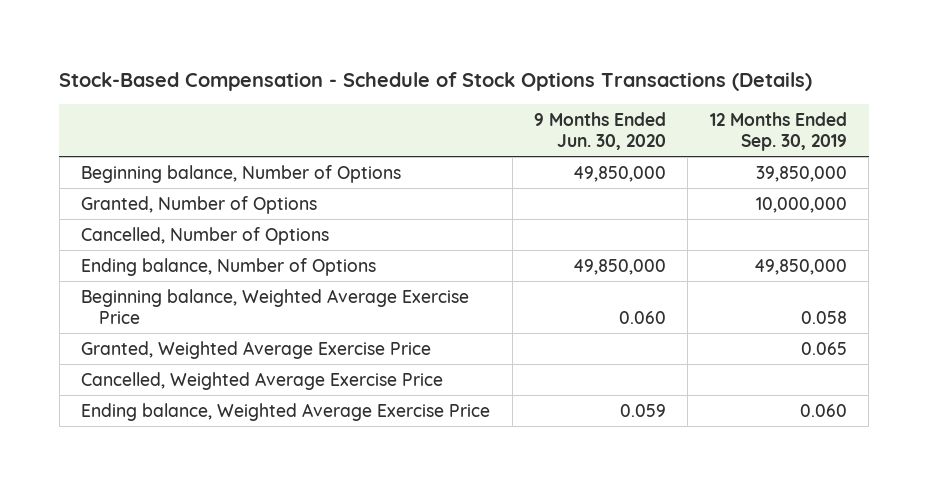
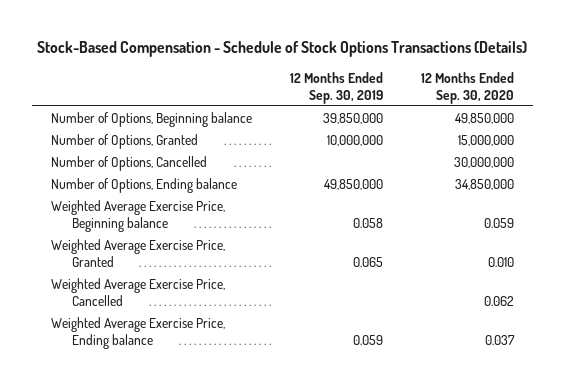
- | 9 Months Ended Jun. 30, 2020 | 12 Months Ended Sep. 30, 2019
+ | 12 Months Ended Sep. 30, 2019 | 12 Months Ended Sep. 30, 2020
- Beginning balance, Number of Options | 49,850,000 | 39,850,000
- Granted, Number of Options | | 10,000,000
- Cancelled, Number of Options
- Ending balance, Number of Options | 49,850,000 | 49,850,000
- Beginning balance, Weighted Average Exercise Price | 0.060 | 0.058
- Granted, Weighted Average Exercise Price | | 0.065
- Cancelled, Weighted Average Exercise Price
- Ending balance, Weighted Average Exercise Price | 0.059 | 0.060
+ Number of Options, Beginning balance | 39,850,000 | 49,850,000
+ Number of Options, Granted | 10,000,000 | 15,000,000
+ Number of Options, Cancelled | | 30,000,000
+ Number of Options, Ending balance | 49,850,000 | 34,850,000
+ Weighted Average Exercise Price, Beginning balance | 0.058 | 0.059
+ Weighted Average Exercise Price, Granted | 0.065 | 0.010
+ Weighted Average Exercise Price, Cancelled | | 0.062
+ Weighted Average Exercise Price, Ending balance | 0.059 | 0.037

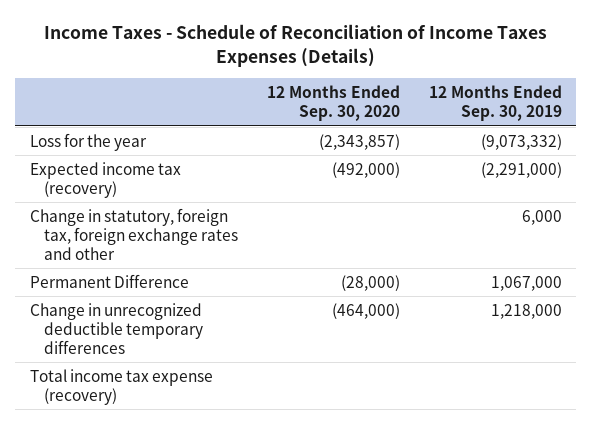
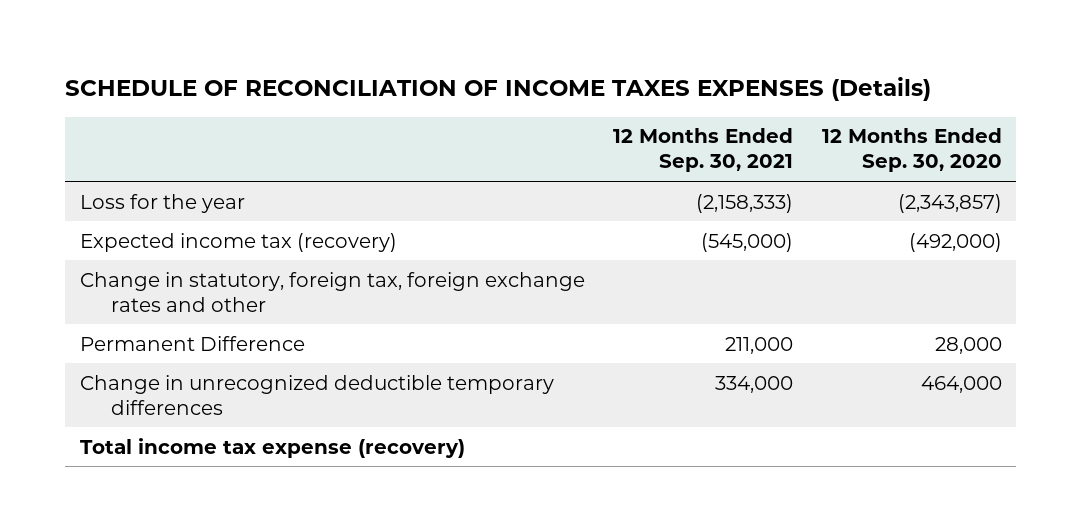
- Income Taxes - Schedule of Reconciliation of Income Taxes Expenses (Details)
+ SCHEDULE OF RECONCILIATION OF INCOME TAXES EXPENSES (Details)
- | 12 Months Ended Sep. 30, 2020 | 12 Months Ended Sep. 30, 2019
+ | 12 Months Ended Sep. 30, 2021 | 12 Months Ended Sep. 30, 2020
- Permanent Difference | (28,000) | 1,067,000
- Change in unrecognized deductible temporary differences | (464,000) | 1,218,000
+ Permanent Difference | 211,000 | 28,000
+ Change in unrecognized deductible temporary differences | 334,000 | 464,000

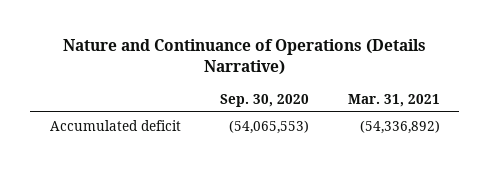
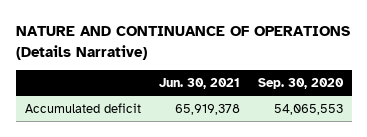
- Nature and Continuance of Operations (Details Narrative)
+ NATURE AND CONTINUANCE OF OPERATIONS (Details Narrative)
- | Sep. 30, 2020 | Mar. 31, 2021
+ | Jun. 30, 2021 | Sep. 30, 2020
- Accumulated deficit | (54,065,553) | (54,336,892)
+ Accumulated deficit | 65,919,378 | 54,065,553

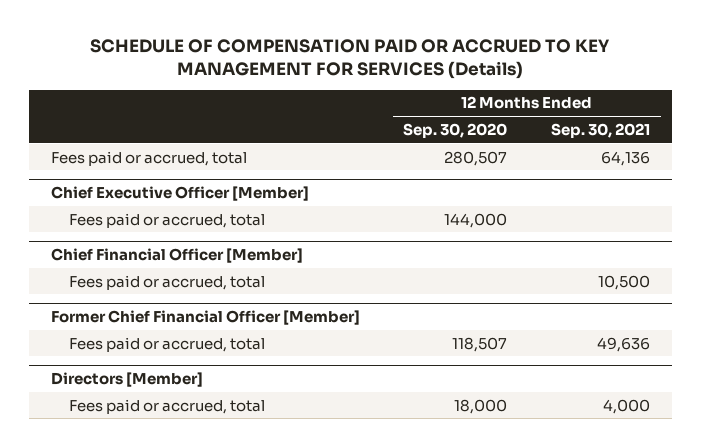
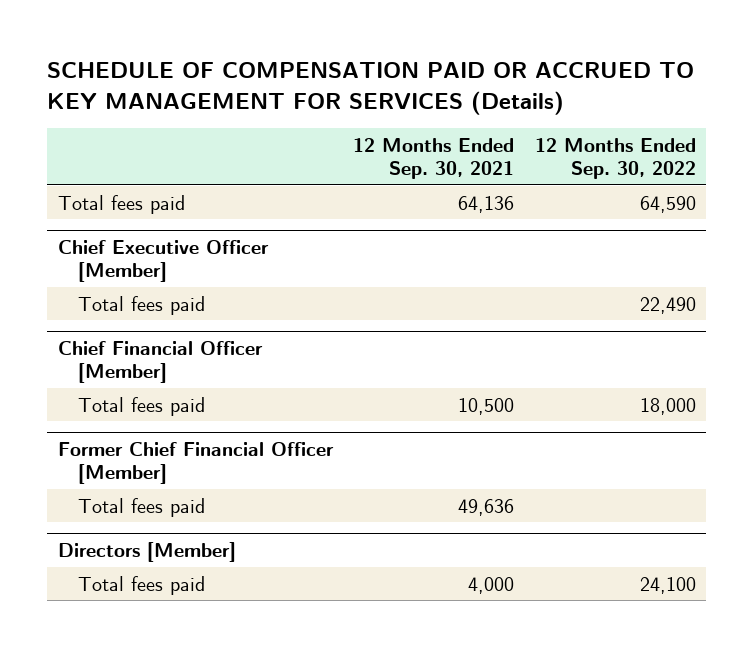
- | 12 Months Ended Sep. 30, 2020 | 12 Months Ended Sep. 30, 2021
+ | 12 Months Ended Sep. 30, 2021 | 12 Months Ended Sep. 30, 2022
- Fees paid or accrued, total | 280,507 | 64,136
+ Total fees paid | 64,136 | 64,590
@ Chief Executive Officer [Member]
- Fees paid or accrued, total | 144,000 |
+ Total fees paid | | 22,490
@ Chief Financial Officer [Member]
- Fees paid or accrued, total | | 10,500
+ Total fees paid | 10,500 | 18,000
@ Former Chief Financial Officer [Member]
- Fees paid or accrued, total | 118,507 | 49,636
+ Total fees paid | 49,636 |
@ Directors [Member]
- Fees paid or accrued, total | 18,000 | 4,000
+ Total fees paid | 4,000 | 24,100

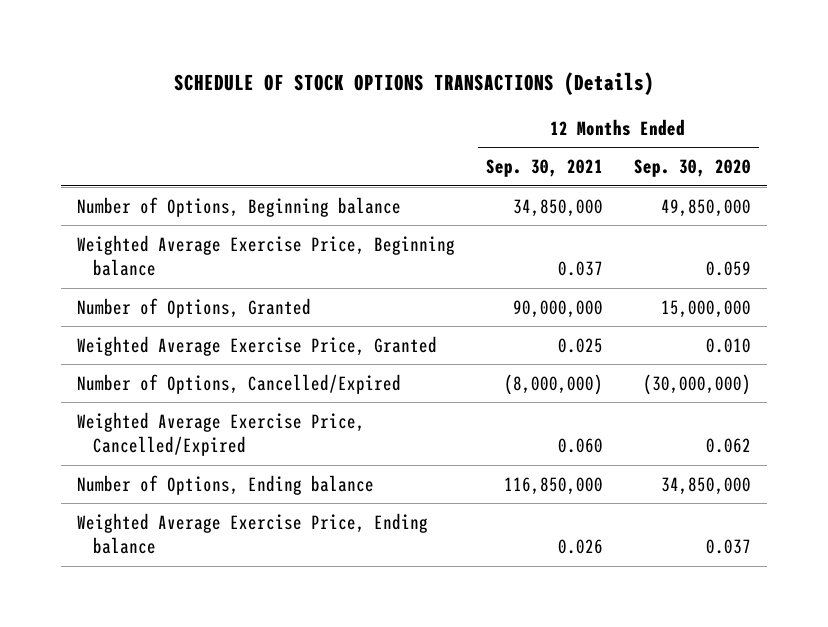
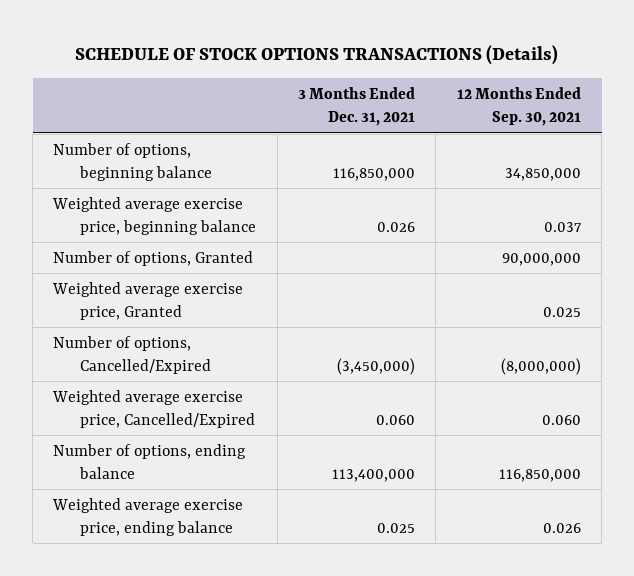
- | 12 Months Ended Sep. 30, 2021 | 12 Months Ended Sep. 30, 2020
+ | 3 Months Ended Dec. 31, 2021 | 12 Months Ended Sep. 30, 2021
- Number of Options, Beginning balance | 34,850,000 | 49,850,000
- Weighted Average Exercise Price, Beginning balance | 0.037 | 0.059
- Number of Options, Granted | 90,000,000 | 15,000,000
- Weighted Average Exercise Price, Granted | 0.025 | 0.010
- Number of Options, Cancelled/Expired | (8,000,000) | (30,000,000)
- Weighted Average Exercise Price, Cancelled/Expired | 0.060 | 0.062
- Number of Options, Ending balance | 116,850,000 | 34,850,000
- Weighted Average Exercise Price, Ending balance | 0.026 | 0.037
+ Number of options, beginning balance | 116,850,000 | 34,850,000
+ Weighted average exercise price, beginning balance | 0.026 | 0.037
+ Number of options, Granted | | 90,000,000
+ Weighted average exercise price, Granted | | 0.025
+ Number of options, Cancelled/Expired | (3,450,000) | (8,000,000)
+ Weighted average exercise price, Cancelled/Expired | 0.060 | 0.060
+ Number of options, ending balance | 113,400,000 | 116,850,000
+ Weighted average exercise price, ending balance | 0.025 | 0.026

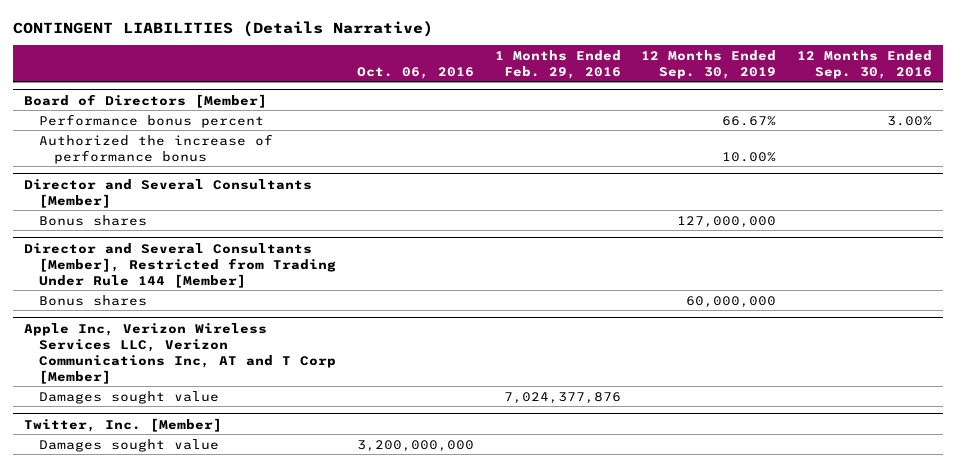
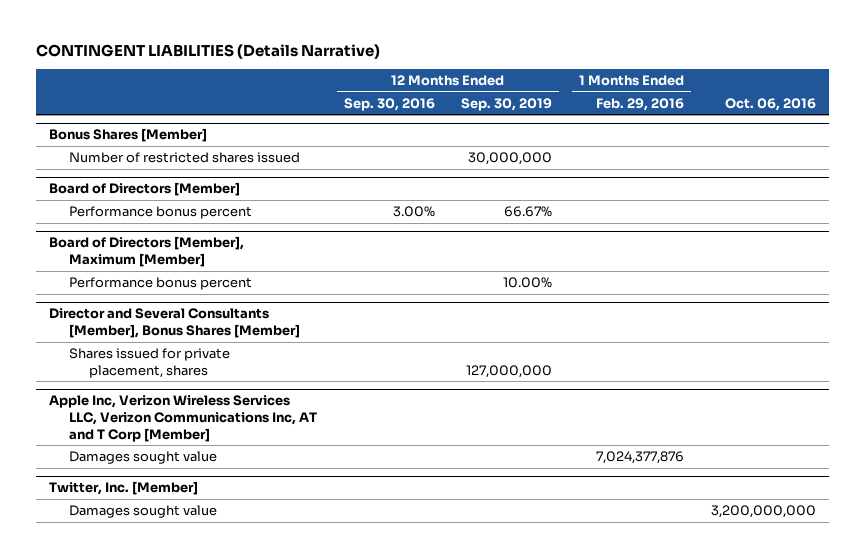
- | Oct. 06, 2016 | 1 Months Ended Feb. 29, 2016 | 12 Months Ended Sep. 30, 2019 | 12 Months Ended Sep. 30, 2016
+ | 12 Months Ended Sep. 30, 2016 | 12 Months Ended Sep. 30, 2019 | 1 Months Ended Feb. 29, 2016 | Oct. 06, 2016
+ Bonus Shares [Member]
+ Number of restricted shares issued | | 30,000,000 | |
@ Board of Directors [Member]
- Authorized the increase of performance bonus | | | 10.00% |
- Director and Several Consultants [Member]
- Bonus shares | | | 127,000,000 |
- Director and Several Consultants [Member], Restricted from Trading Under Rule 144 [Member]
- Bonus shares | | | 60,000,000 |
+ Board of Directors [Member], Maximum [Member]
+ Performance bonus percent | | 10.00% | |
+ Director and Several Consultants [Member], Bonus Shares [Member]
+ Shares issued for private placement, shares | | 127,000,000 | |

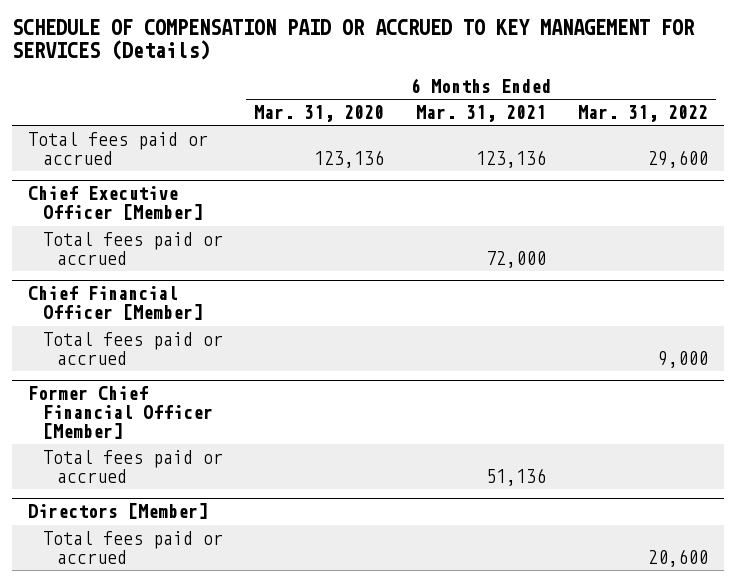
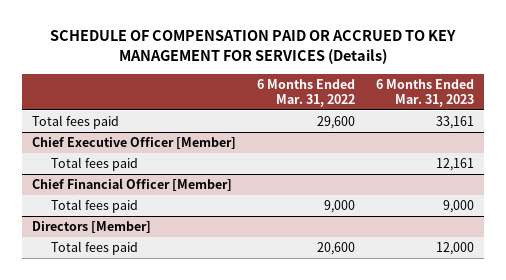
- | 6 Months Ended Mar. 31, 2020 | 6 Months Ended Mar. 31, 2021 | 6 Months Ended Mar. 31, 2022
+ | 6 Months Ended Mar. 31, 2022 | 6 Months Ended Mar. 31, 2023
- Total fees paid or accrued | 123,136 | 123,136 | 29,600
+ Total fees paid | 29,600 | 33,161
@ Chief Executive Officer [Member]
- Total fees paid or accrued | | 72,000 |
+ Total fees paid | | 12,161
@ Chief Financial Officer [Member]
- Total fees paid or accrued | | | 9,000
- Former Chief Financial Officer [Member]
- Total fees paid or accrued | | 51,136 |
@ Chief Financial Officer [Member]
+ Total fees paid | 9,000 | 9,000
@ Directors [Member]
- Total fees paid or accrued | | | 20,600
+ Total fees paid | 20,600 | 12,000

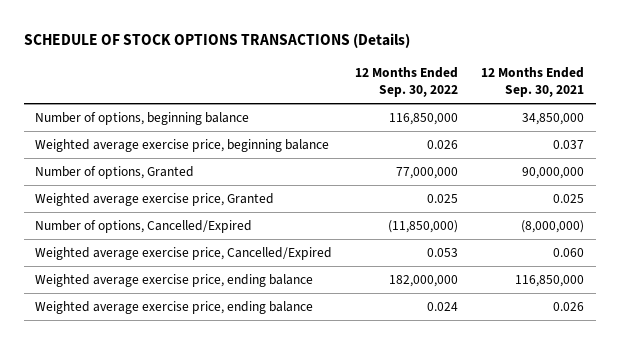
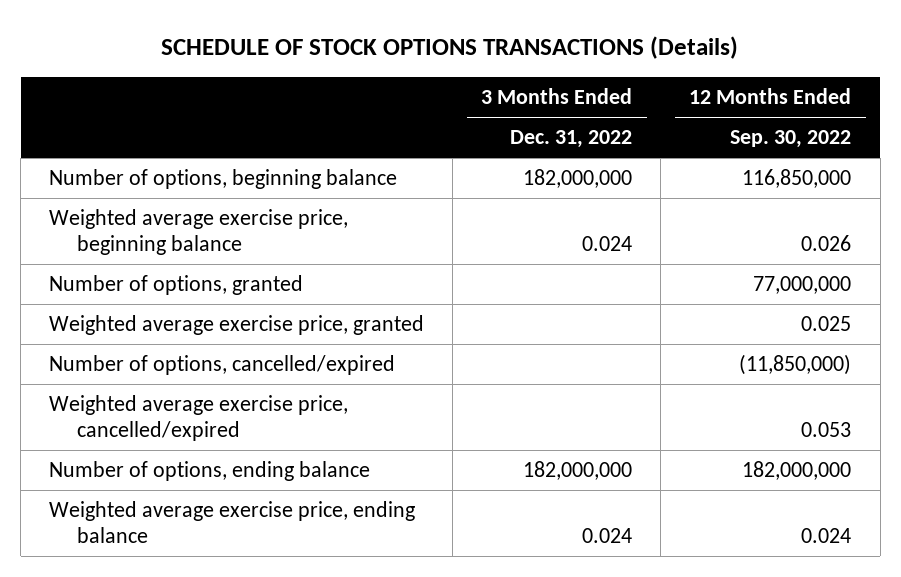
- | 12 Months Ended Sep. 30, 2022 | 12 Months Ended Sep. 30, 2021
+ | 3 Months Ended Dec. 31, 2022 | 12 Months Ended Sep. 30, 2022
- Number of options, Granted | 77,000,000 | 90,000,000
- Weighted average exercise price, Granted | 0.025 | 0.025
- Number of options, Cancelled/Expired | (11,850,000) | (8,000,000)
- Weighted average exercise price, Cancelled/Expired | 0.053 | 0.060
- Weighted average exercise price, ending balance | 182,000,000 | 116,850,000
+ Number of options, granted | | 77,000,000
+ Weighted average exercise price, granted | | 0.025
+ Number of options, cancelled/expired | | (11,850,000)
+ Weighted average exercise price, cancelled/expired | | 0.053
+ Number of options, ending balance | 182,000,000 | 182,000,000

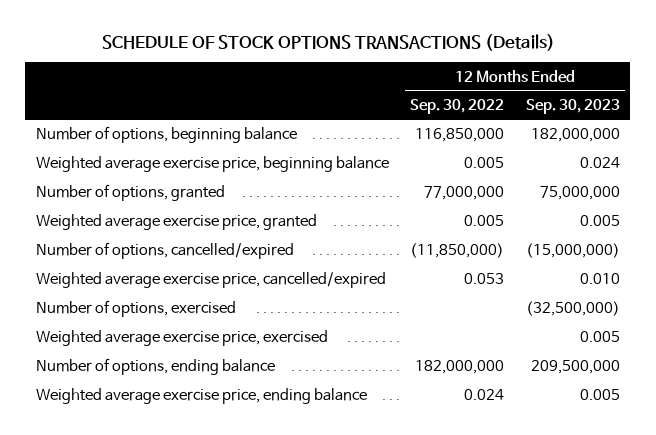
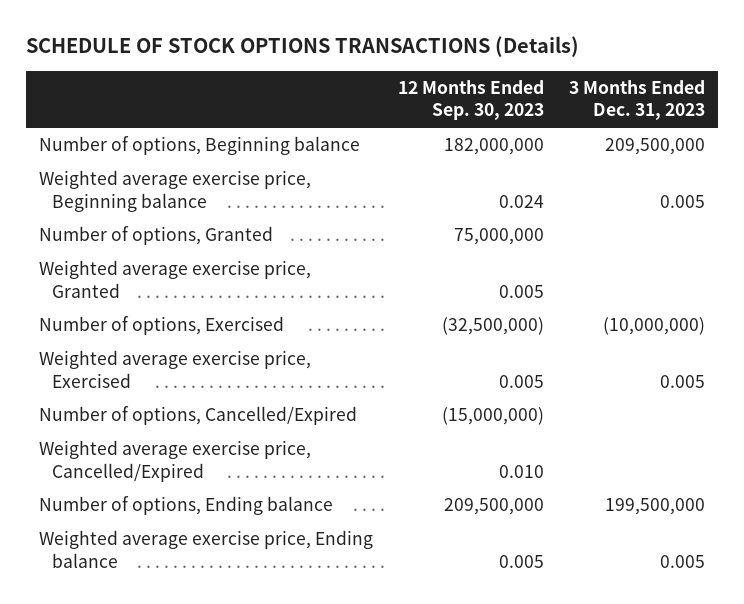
- | 12 Months Ended Sep. 30, 2022 | 12 Months Ended Sep. 30, 2023
+ | 12 Months Ended Sep. 30, 2023 | 3 Months Ended Dec. 31, 2023
- Number of options, beginning balance | 116,850,000 | 182,000,000
- Weighted average exercise price, beginning balance | 0.005 | 0.024
- Number of options, granted | 77,000,000 | 75,000,000
- Weighted average exercise price, granted | 0.005 | 0.005
- Number of options, cancelled/expired | (11,850,000) | (15,000,000)
- Weighted average exercise price, cancelled/expired | 0.053 | 0.010
- Number of options, exercised | | (32,500,000)
- Weighted average exercise price, exercised | | 0.005
- Number of options, ending balance | 182,000,000 | 209,500,000
- Weighted average exercise price, ending balance | 0.024 | 0.005
+ Number of options, Beginning balance | 182,000,000 | 209,500,000
+ Weighted average exercise price, Beginning balance | 0.024 | 0.005
+ Number of options, Granted | 75,000,000 |
+ Weighted average exercise price, Granted | 0.005 |
+ Number of options, Exercised | (32,500,000) | (10,000,000)
+ Weighted average exercise price, Exercised | 0.005 | 0.005
+ Number of options, Cancelled/Expired | (15,000,000) |
+ Weighted average exercise price, Cancelled/Expired | 0.010 |
+ Number of options, Ending balance | 209,500,000 | 199,500,000
+ Weighted average exercise price, Ending balance | 0.005 | 0.005

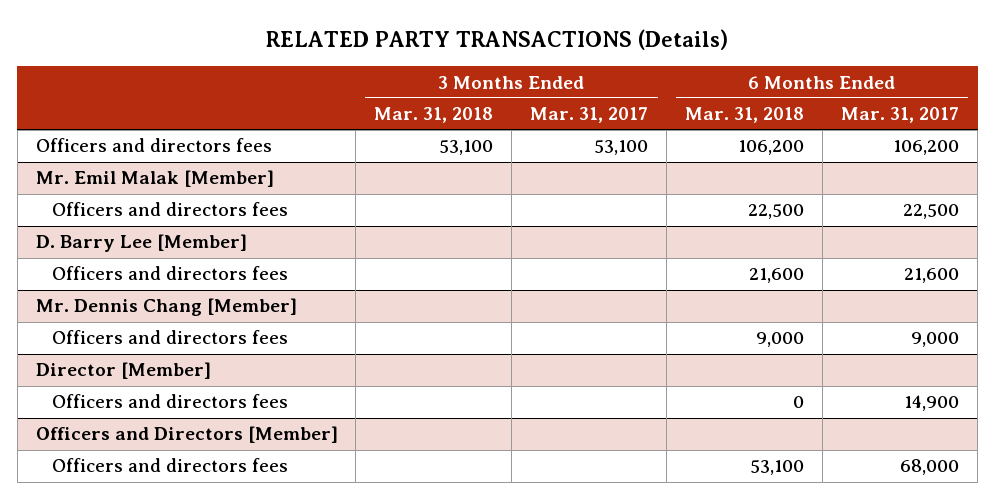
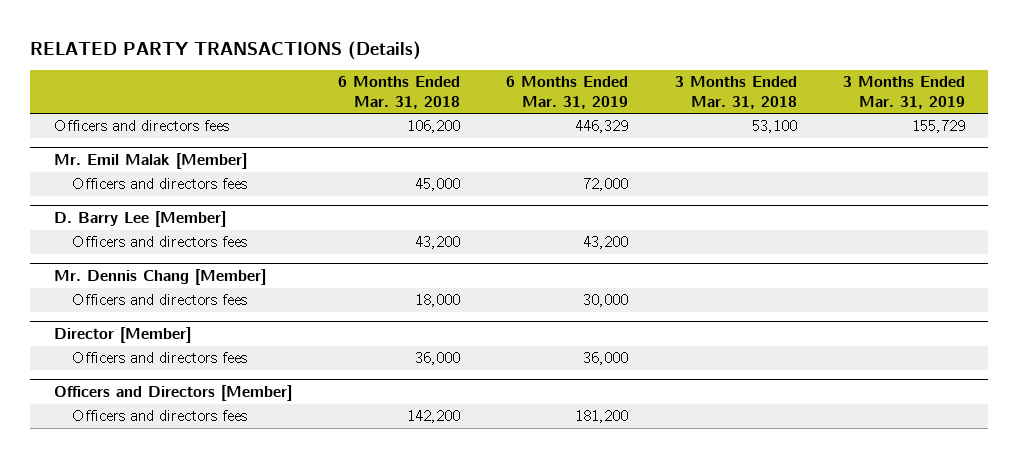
- | 3 Months Ended Mar. 31, 2018 | 3 Months Ended Mar. 31, 2017 | 6 Months Ended Mar. 31, 2018 | 6 Months Ended Mar. 31, 2017
+ | 6 Months Ended Mar. 31, 2018 | 6 Months Ended Mar. 31, 2019 | 3 Months Ended Mar. 31, 2018 | 3 Months Ended Mar. 31, 2019
@ Mr. Emil Malak [Member]
- Officers and directors fees | | | 22,500 | 22,500
+ Officers and directors fees | 45,000 | 72,000 | |
@ D. Barry Lee [Member]
- Officers and directors fees | | | 21,600 | 21,600
+ Officers and directors fees | 43,200 | 43,200 | |
@ Mr. Dennis Chang [Member]
- Officers and directors fees | | | 9,000 | 9,000
+ Officers and directors fees | 18,000 | 30,000 | |
@ Director [Member]
- Officers and directors fees | | | 0 | 14,900
+ Officers and directors fees | 36,000 | 36,000 | |
@ Officers and Directors [Member]
- Officers and directors fees | | | 53,100 | 68,000
+ Officers and directors fees | 142,200 | 181,200 | |

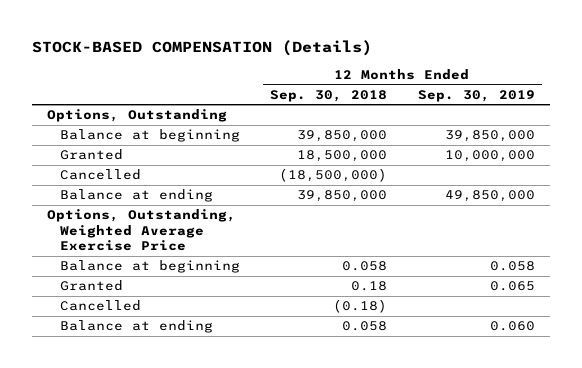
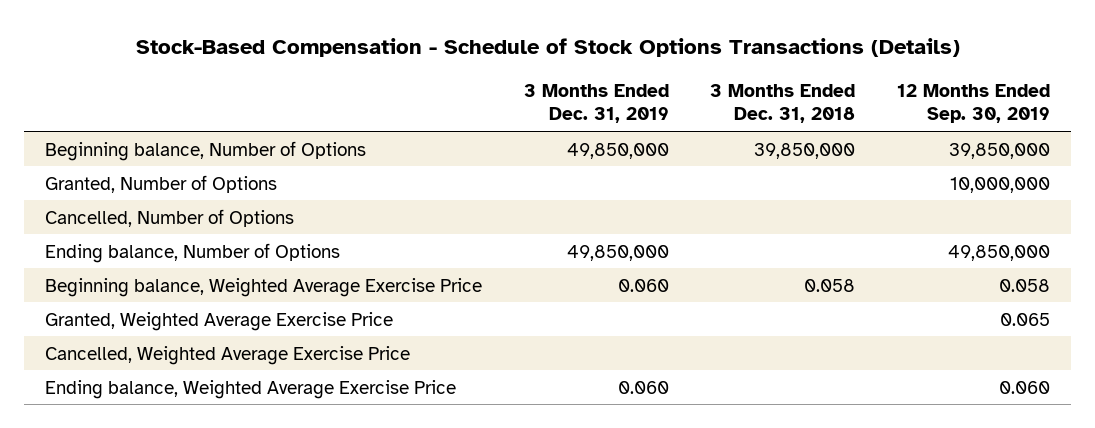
- STOCK-BASED COMPENSATION (Details)
+ Stock-Based Compensation - Schedule of Stock Options Transactions (Details)
- | 12 Months Ended Sep. 30, 2018 | 12 Months Ended Sep. 30, 2019
+ | 3 Months Ended Dec. 31, 2019 | 3 Months Ended Dec. 31, 2018 | 12 Months Ended Sep. 30, 2019
- Options, Outstanding
- Balance at beginning | 39,850,000 | 39,850,000
- Granted | 18,500,000 | 10,000,000
- Cancelled | (18,500,000) |
- Balance at ending | 39,850,000 | 49,850,000
- Options, Outstanding, Weighted Average Exercise Price
- Balance at beginning | 0.058 | 0.058
- Granted | 0.18 | 0.065
- Cancelled | (0.18) |
- Balance at ending | 0.058 | 0.060
+ Beginning balance, Number of Options | 49,850,000 | 39,850,000 | 39,850,000
+ Granted, Number of Options | | | 10,000,000
+ Cancelled, Number of Options
+ Ending balance, Number of Options | 49,850,000 | | 49,850,000
+ Beginning balance, Weighted Average Exercise Price | 0.060 | 0.058 | 0.058
+ Granted, Weighted Average Exercise Price | | | 0.065
+ Cancelled, Weighted Average Exercise Price
+ Ending balance, Weighted Average Exercise Price | 0.060 | | 0.060

